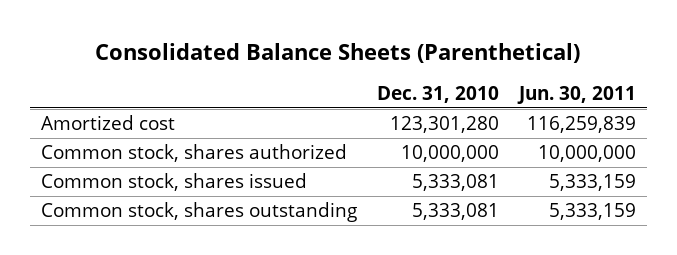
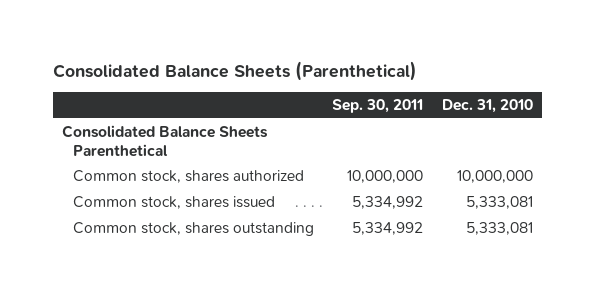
- | Dec. 31, 2010 | Jun. 30, 2011
+ | Sep. 30, 2011 | Dec. 31, 2010
- Amortized cost | 123,301,280 | 116,259,839
+ Consolidated Balance Sheets Parenthetical

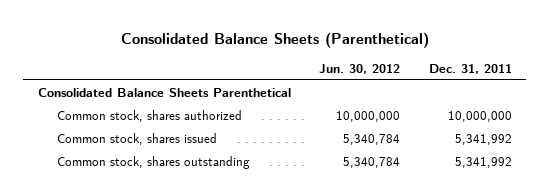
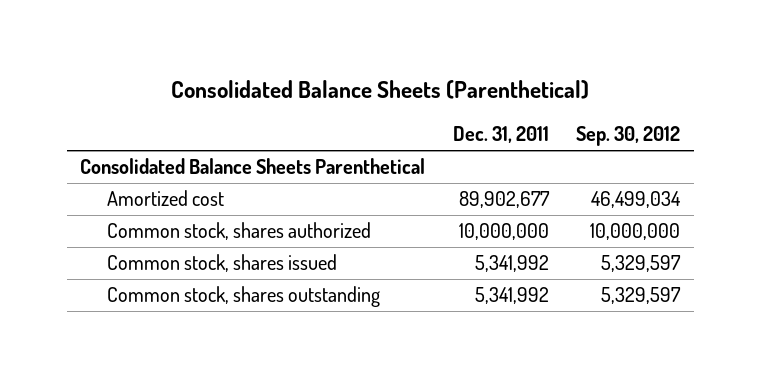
- | Jun. 30, 2012 | Dec. 31, 2011
+ | Dec. 31, 2011 | Sep. 30, 2012
+ Amortized cost | 89,902,677 | 46,499,034

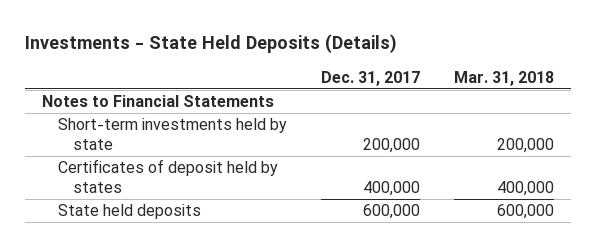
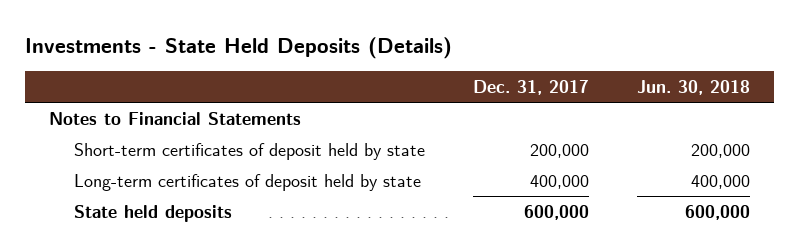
- | Dec. 31, 2017 | Mar. 31, 2018
+ | Dec. 31, 2017 | Jun. 30, 2018
- Short-term investments held by state | 200,000 | 200,000
- Certificates of deposit held by states | 400,000 | 400,000
+ Short-term certificates of deposit held by state | 200,000 | 200,000
+ Long-term certificates of deposit held by state | 400,000 | 400,000

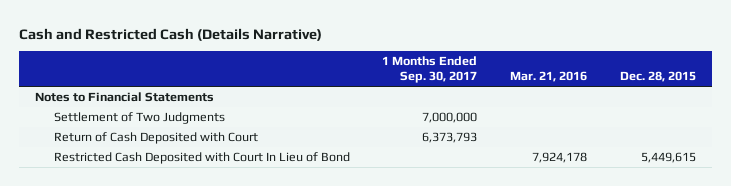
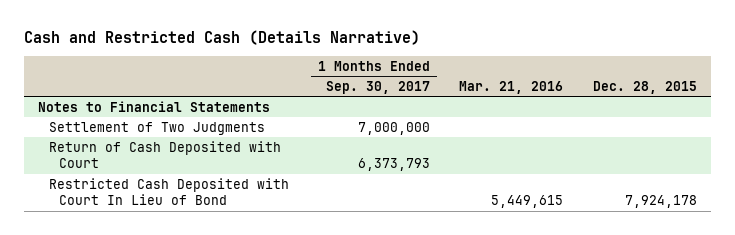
- Restricted Cash Deposited with Court In Lieu of Bond | | 7,924,178 | 5,449,615
+ Restricted Cash Deposited with Court In Lieu of Bond | | 5,449,615 | 7,924,178

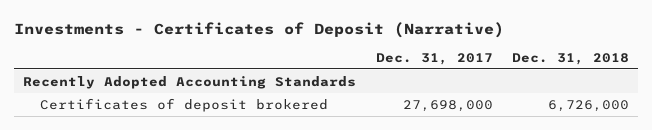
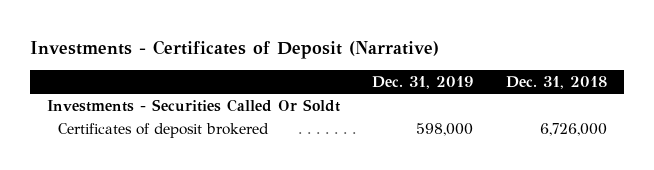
- | Dec. 31, 2017 | Dec. 31, 2018
+ | Dec. 31, 2019 | Dec. 31, 2018
- Recently Adopted Accounting Standards
+ Investments - Securities Called Or Soldt

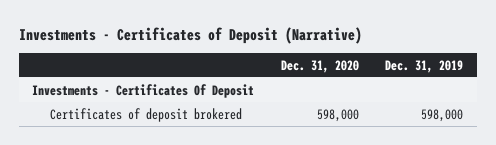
- | Dec. 31, 2019 | Dec. 31, 2018
+ | Dec. 31, 2020 | Dec. 31, 2019
- Investments - Securities Called Or Soldt
+ Investments - Certificates Of Deposit

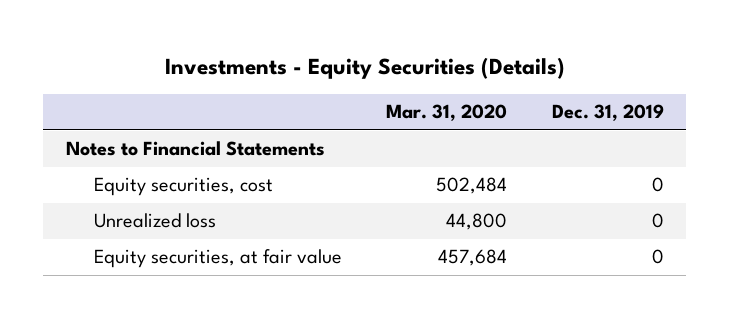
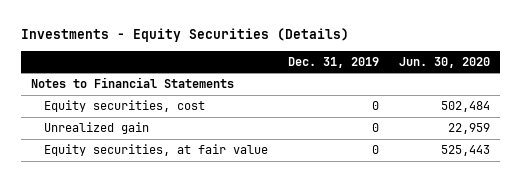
- | Mar. 31, 2020 | Dec. 31, 2019
+ | Dec. 31, 2019 | Jun. 30, 2020
- Unrealized loss | 44,800 | 0
+ Unrealized gain | 0 | 22,959

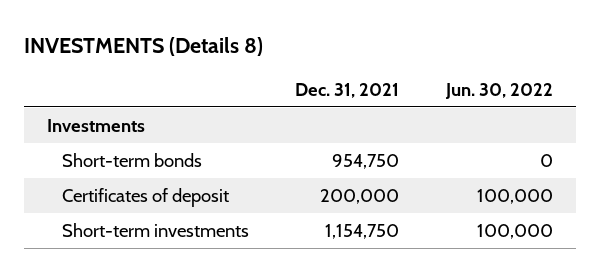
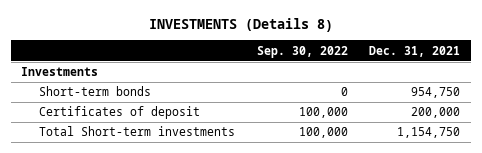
- | Dec. 31, 2021 | Jun. 30, 2022
+ | Sep. 30, 2022 | Dec. 31, 2021
- Short-term investments | 1,154,750 | 100,000
+ Total Short-term investments | 100,000 | 1,154,750

